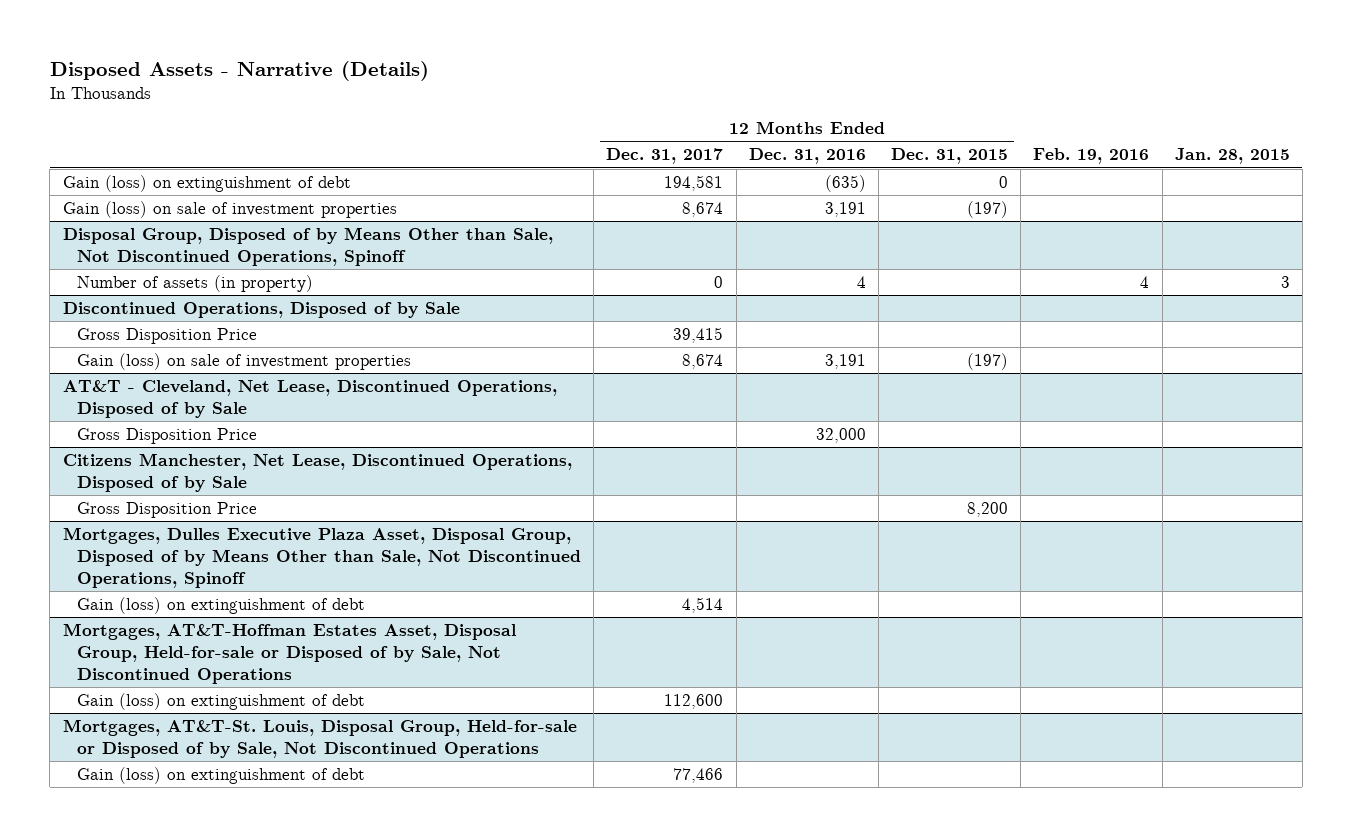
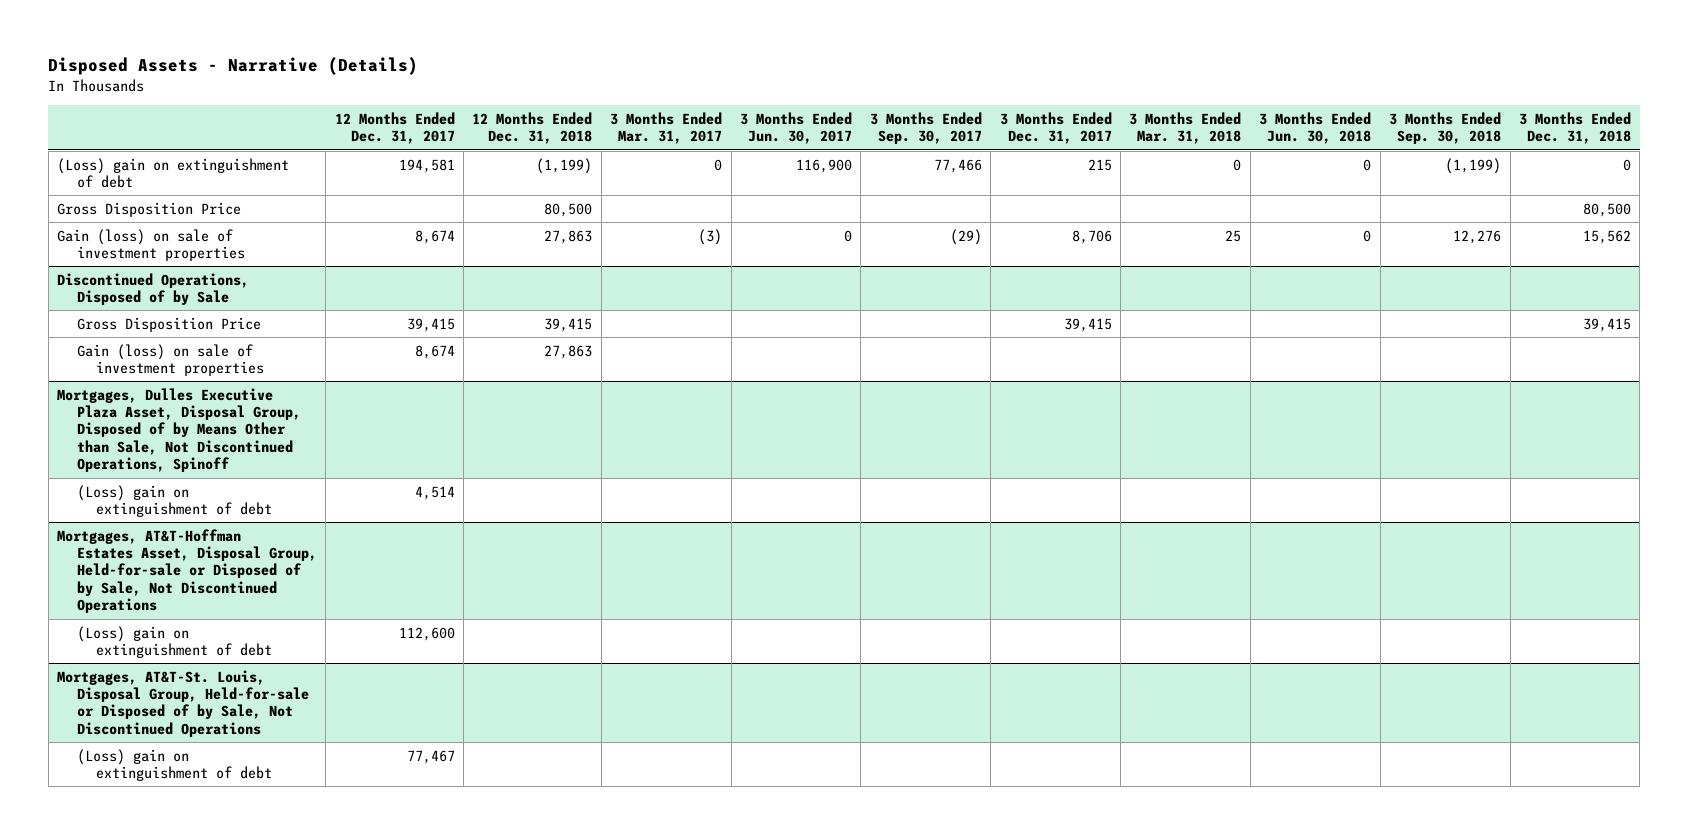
- | 12 Months Ended Dec. 31, 2017 | 12 Months Ended Dec. 31, 2016 | 12 Months Ended Dec. 31, 2015 | Feb. 19, 2016 | Jan. 28, 2015
+ | 12 Months Ended Dec. 31, 2017 | 12 Months Ended Dec. 31, 2018 | 3 Months Ended Mar. 31, 2017 | 3 Months Ended Jun. 30, 2017 | 3 Months Ended Sep. 30, 2017 | 3 Months Ended Dec. 31, 2017 | 3 Months Ended Mar. 31, 2018 | 3 Months Ended Jun. 30, 2018 | 3 Months Ended Sep. 30, 2018 | 3 Months Ended Dec. 31, 2018
- Gain (loss) on extinguishment of debt | 194,581 | (635) | 0 | |
+ (Loss) gain on extinguishment of debt | 194,581 | (1,199) | 0 | 116,900 | 77,466 | 215 | 0 | 0 | (1,199) | 0
+ Gross Disposition Price | | 80,500 | | | | | | | | 80,500
- Disposal Group, Disposed of by Means Other than Sale, Not Discontinued Operations, Spinoff
- Number of assets (in property) | 0 | 4 | | 4 | 3
- AT&T - Cleveland, Net Lease, Discontinued Operations, Disposed of by Sale
- Gross Disposition Price | | 32,000 | | |
- Citizens Manchester, Net Lease, Discontinued Operations, Disposed of by Sale
- Gross Disposition Price | | | 8,200 | |
@ Mortgages, Dulles Executive Plaza Asset, Disposal Group, Disposed of by Means Other than Sale, Not Discontinued Operations, Spinoff
- Gain (loss) on extinguishment of debt | 4,514 | | | |
+ (Loss) gain on extinguishment of debt | 4,514 | | | | | | | | |
@ Mortgages, AT&T-Hoffman Estates Asset, Disposal Group, Held-for-sale or Disposed of by Sale, Not Discontinued Operations
- Gain (loss) on extinguishment of debt | 112,600 | | | |
+ (Loss) gain on extinguishment of debt | 112,600 | | | | | | | | |
@ Mortgages, AT&T-St. Louis, Disposal Group, Held-for-sale or Disposed of by Sale, Not Discontinued Operations
- Gain (loss) on extinguishment of debt | 77,466 | | | |
+ (Loss) gain on extinguishment of debt | 77,467 | | | | | | | | |

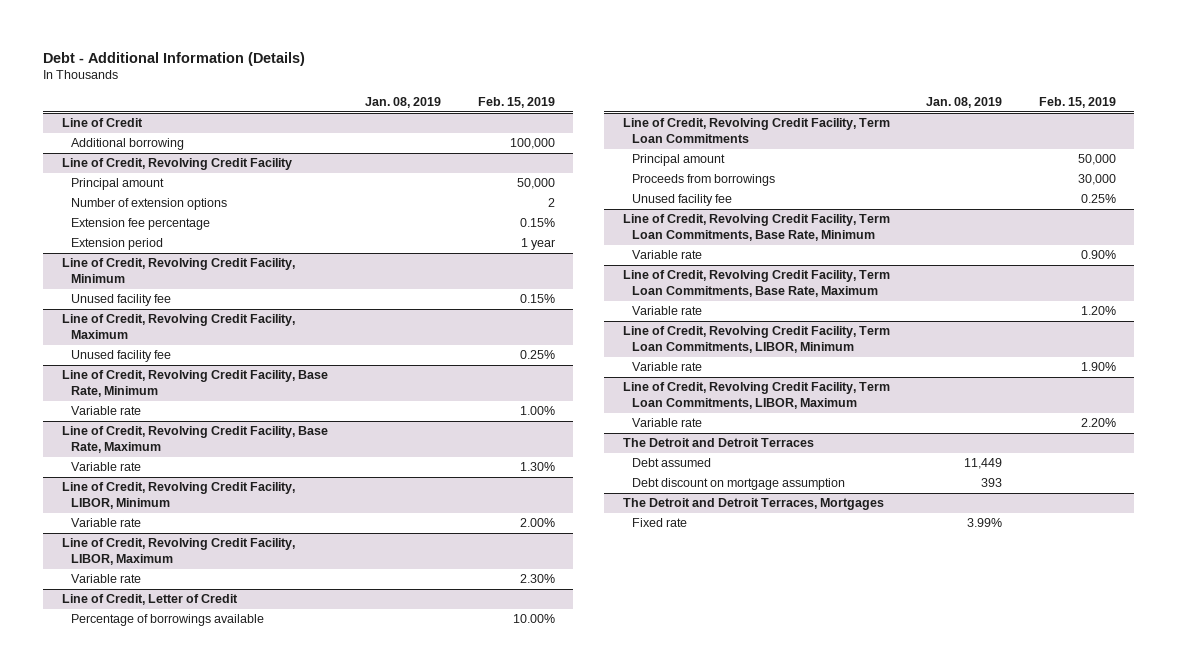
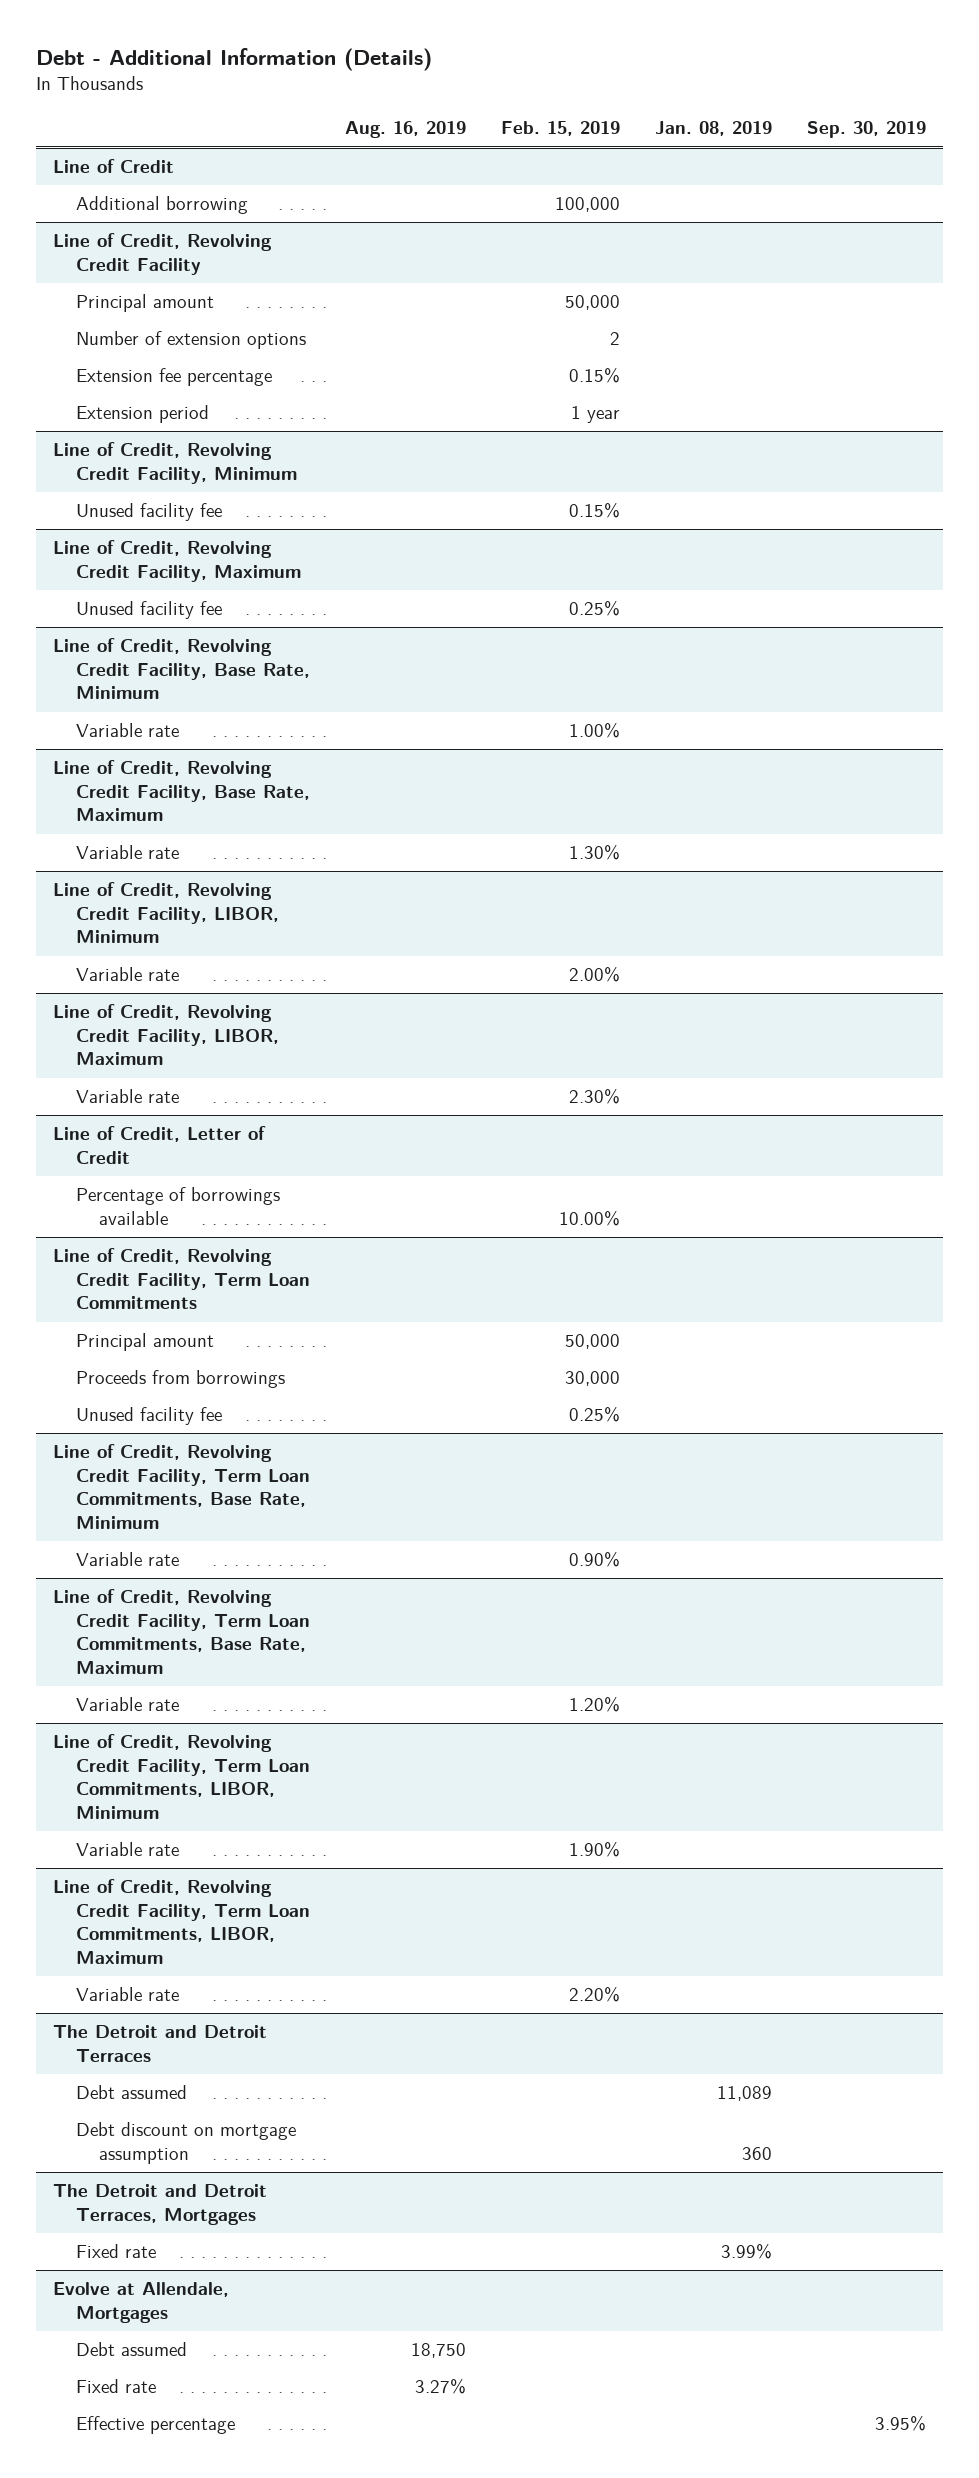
- | Jan. 08, 2019 | Feb. 15, 2019
+ | Aug. 16, 2019 | Feb. 15, 2019 | Jan. 08, 2019 | Sep. 30, 2019
@ The Detroit and Detroit Terraces
- Debt assumed | 11,449 |
- Debt discount on mortgage assumption | 393 |
+ Debt assumed | | | 11,089 |
+ Debt discount on mortgage assumption | | | 360 |
+ Evolve at Allendale, Mortgages
+ Debt assumed | 18,750 | | |
+ Fixed rate | 3.27% | | |
+ Effective percentage | | | | 3.95%

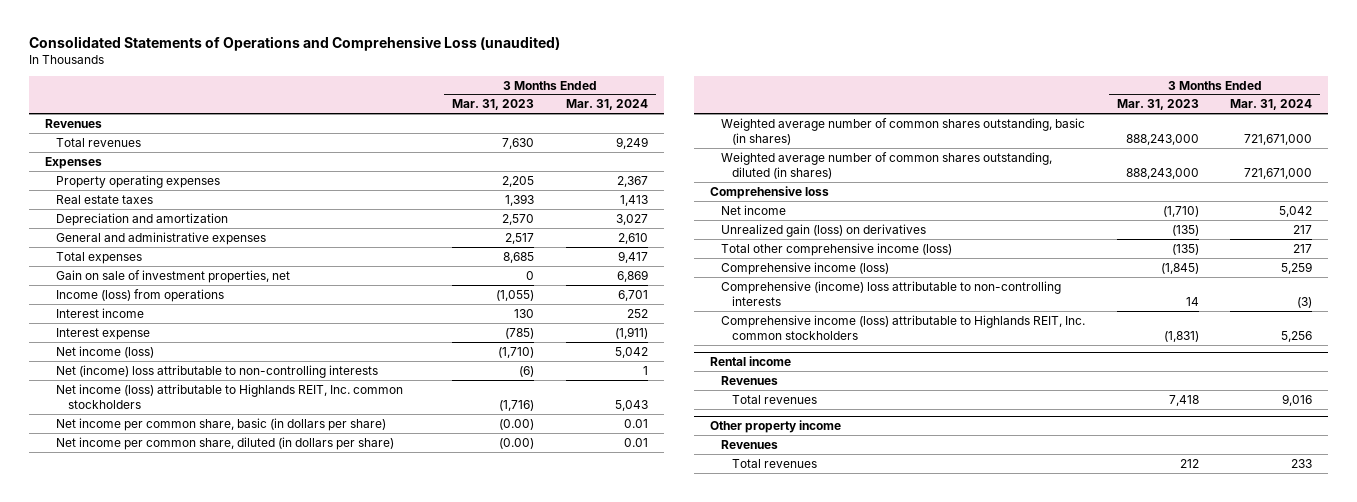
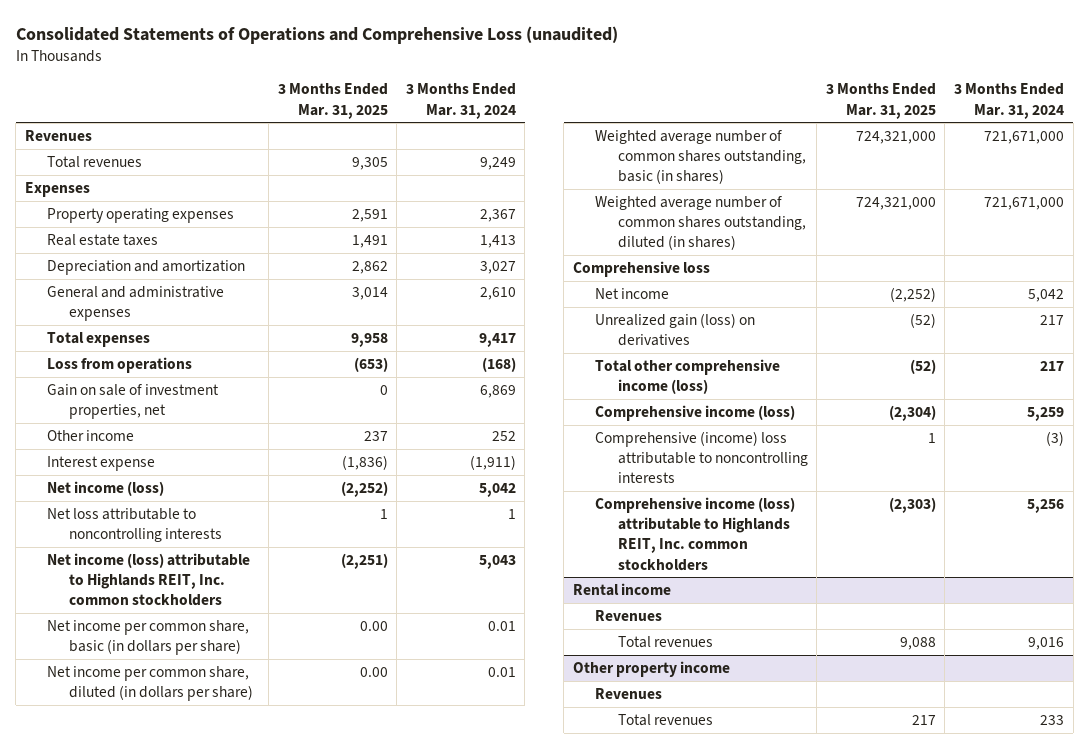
- | 3 Months Ended Mar. 31, 2023 | 3 Months Ended Mar. 31, 2024
+ | 3 Months Ended Mar. 31, 2025 | 3 Months Ended Mar. 31, 2024
+ Loss from operations | (653) | (168)
- Income (loss) from operations | (1,055) | 6,701
- Interest income | 130 | 252
+ Other income | 237 | 252
- Net (income) loss attributable to non-controlling interests | (6) | 1
+ Net loss attributable to noncontrolling interests | 1 | 1
- Comprehensive (income) loss attributable to non-controlling interests | 14 | (3)
+ Comprehensive (income) loss attributable to noncontrolling interests | 1 | (3)

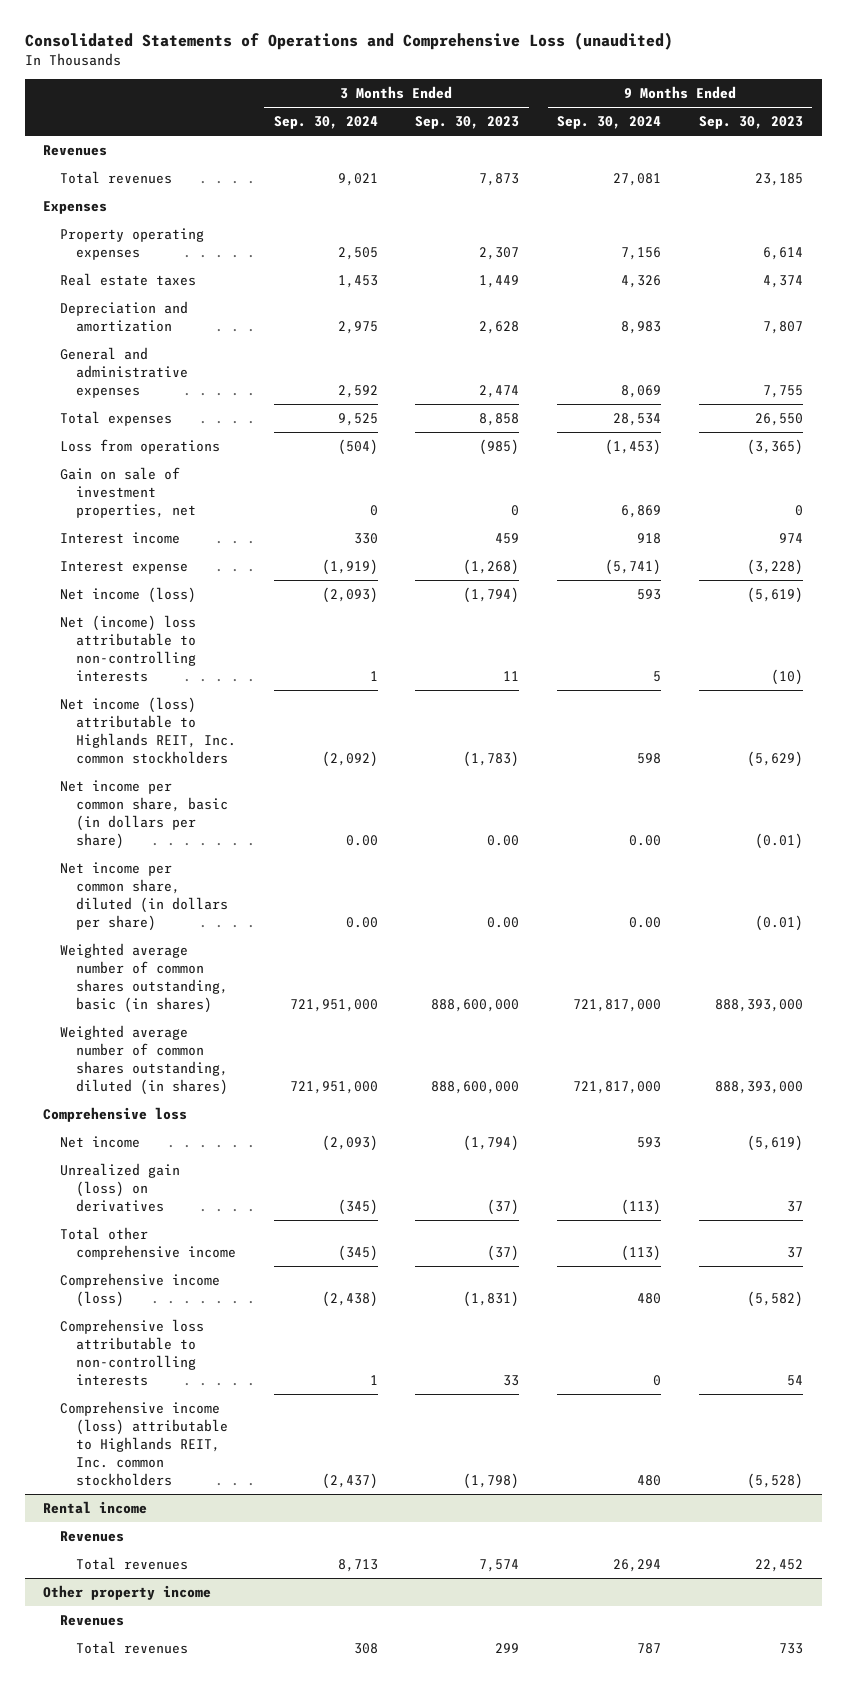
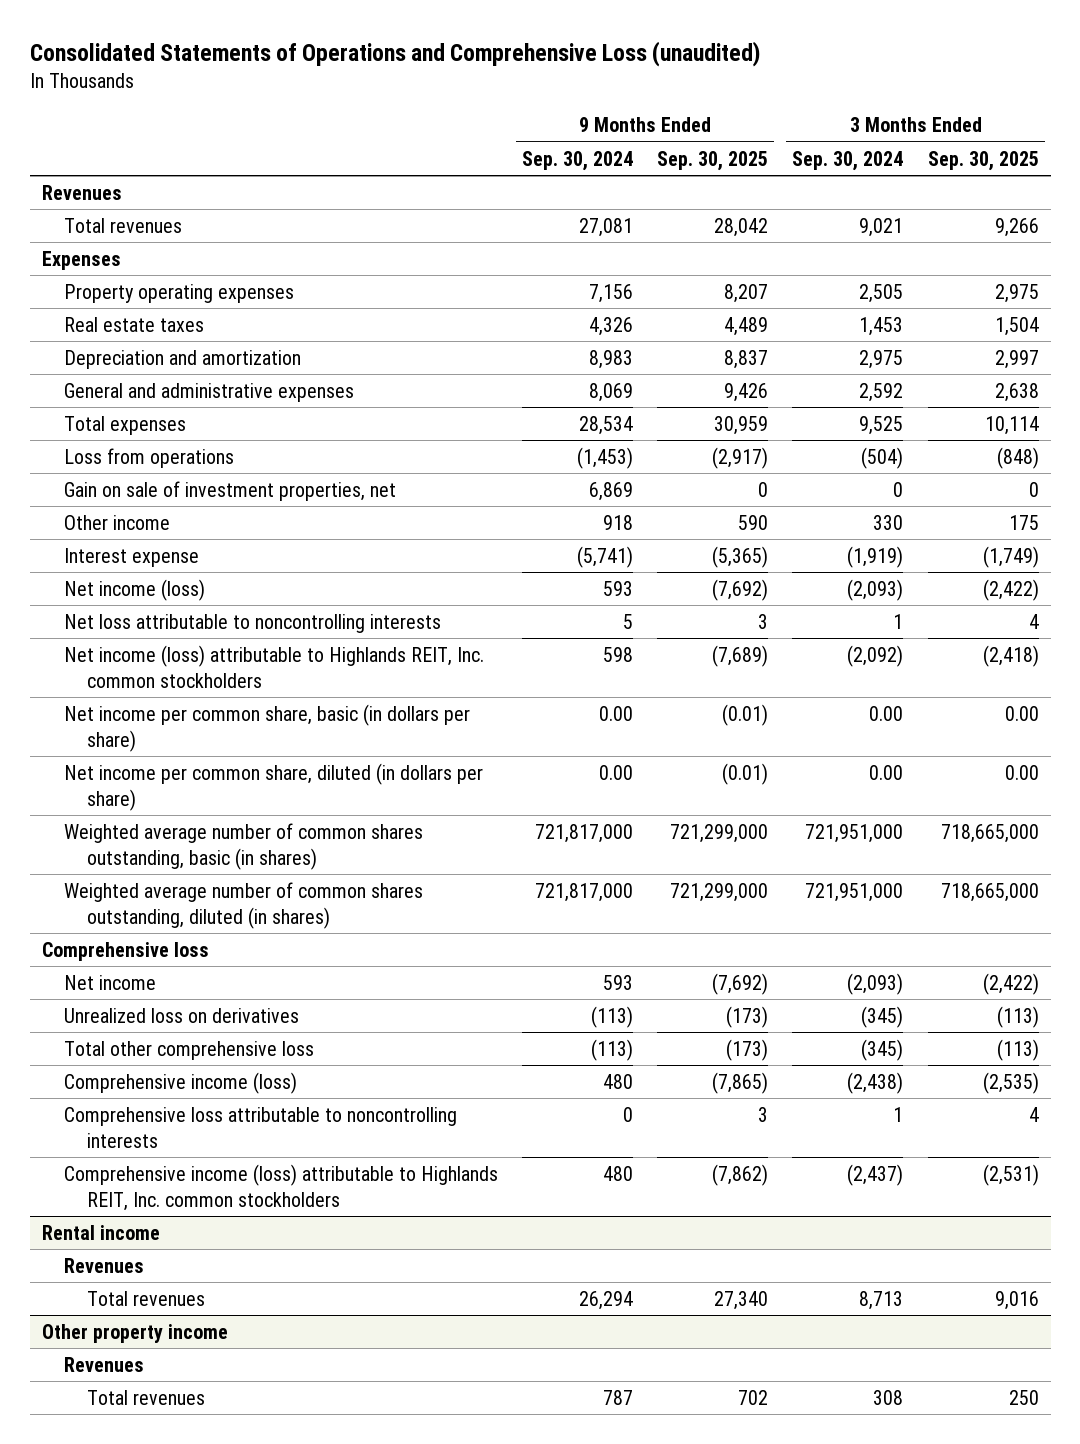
- | 3 Months Ended Sep. 30, 2024 | 3 Months Ended Sep. 30, 2023 | 9 Months Ended Sep. 30, 2024 | 9 Months Ended Sep. 30, 2023
+ | 9 Months Ended Sep. 30, 2024 | 9 Months Ended Sep. 30, 2025 | 3 Months Ended Sep. 30, 2024 | 3 Months Ended Sep. 30, 2025
- Interest income | 330 | 459 | 918 | 974
+ Other income | 918 | 590 | 330 | 175
- Net (income) loss attributable to non-controlling interests | 1 | 11 | 5 | (10)
+ Net loss attributable to noncontrolling interests | 5 | 3 | 1 | 4
- Unrealized gain (loss) on derivatives | (345) | (37) | (113) | 37
- Total other comprehensive income | (345) | (37) | (113) | 37
+ Unrealized loss on derivatives | (113) | (173) | (345) | (113)
+ Total other comprehensive loss | (113) | (173) | (345) | (113)
- Comprehensive loss attributable to non-controlling interests | 1 | 33 | 0 | 54
+ Comprehensive loss attributable to noncontrolling interests | 0 | 3 | 1 | 4

